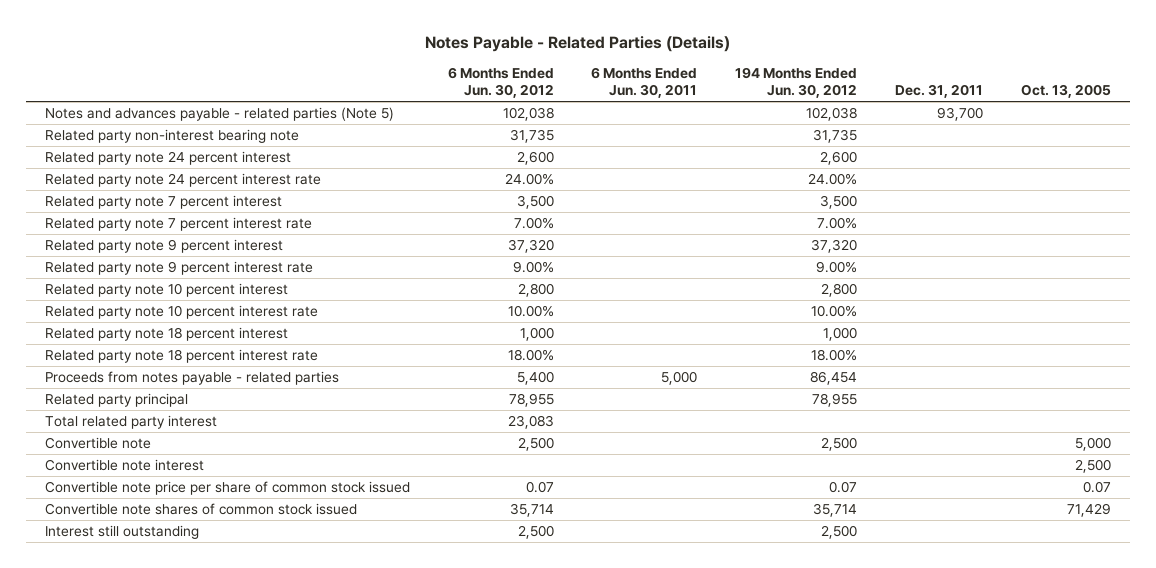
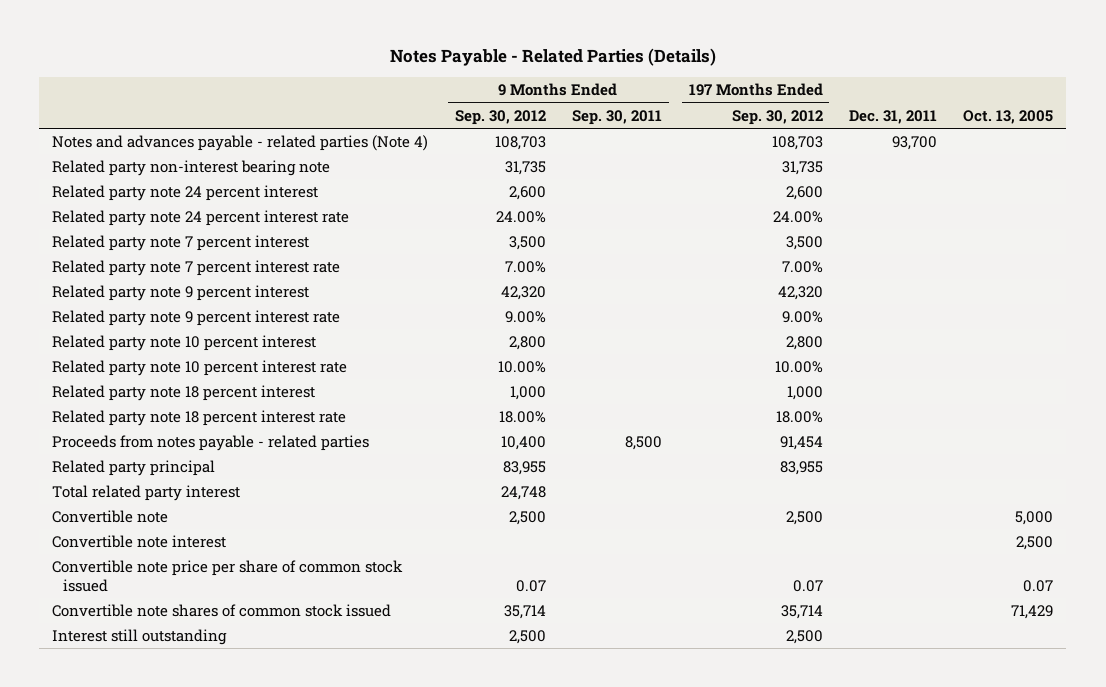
- | 6 Months Ended Jun. 30, 2012 | 6 Months Ended Jun. 30, 2011 | 194 Months Ended Jun. 30, 2012 | Dec. 31, 2011 | Oct. 13, 2005
+ | 9 Months Ended Sep. 30, 2012 | 9 Months Ended Sep. 30, 2011 | 197 Months Ended Sep. 30, 2012 | Dec. 31, 2011 | Oct. 13, 2005
- Notes and advances payable - related parties (Note 5) | 102,038 | | 102,038 | 93,700 |
+ Notes and advances payable - related parties (Note 4) | 108,703 | | 108,703 | 93,700 |

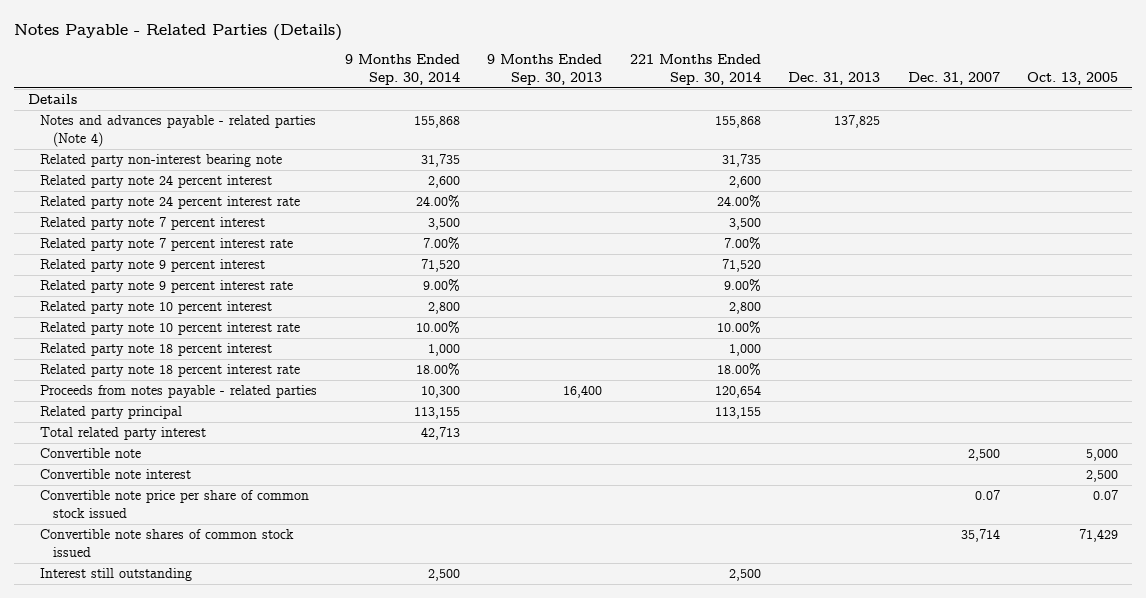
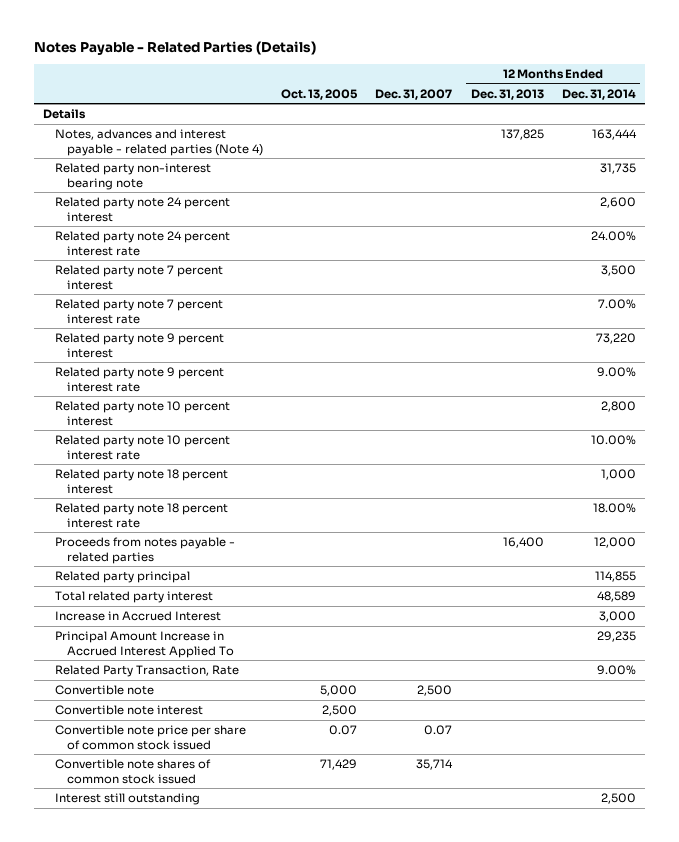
- | 9 Months Ended Sep. 30, 2014 | 9 Months Ended Sep. 30, 2013 | 221 Months Ended Sep. 30, 2014 | Dec. 31, 2013 | Dec. 31, 2007 | Oct. 13, 2005
+ | Oct. 13, 2005 | Dec. 31, 2007 | 12 Months Ended Dec. 31, 2013 | 12 Months Ended Dec. 31, 2014
- Notes and advances payable - related parties (Note 4) | 155,868 | | 155,868 | 137,825 | |
+ Notes, advances and interest payable - related parties (Note 4) | | | 137,825 | 163,444
+ Increase in Accrued Interest | | | | 3,000
+ Principal Amount Increase in Accrued Interest Applied To | | | | 29,235
+ Related Party Transaction, Rate | | | | 9.00%

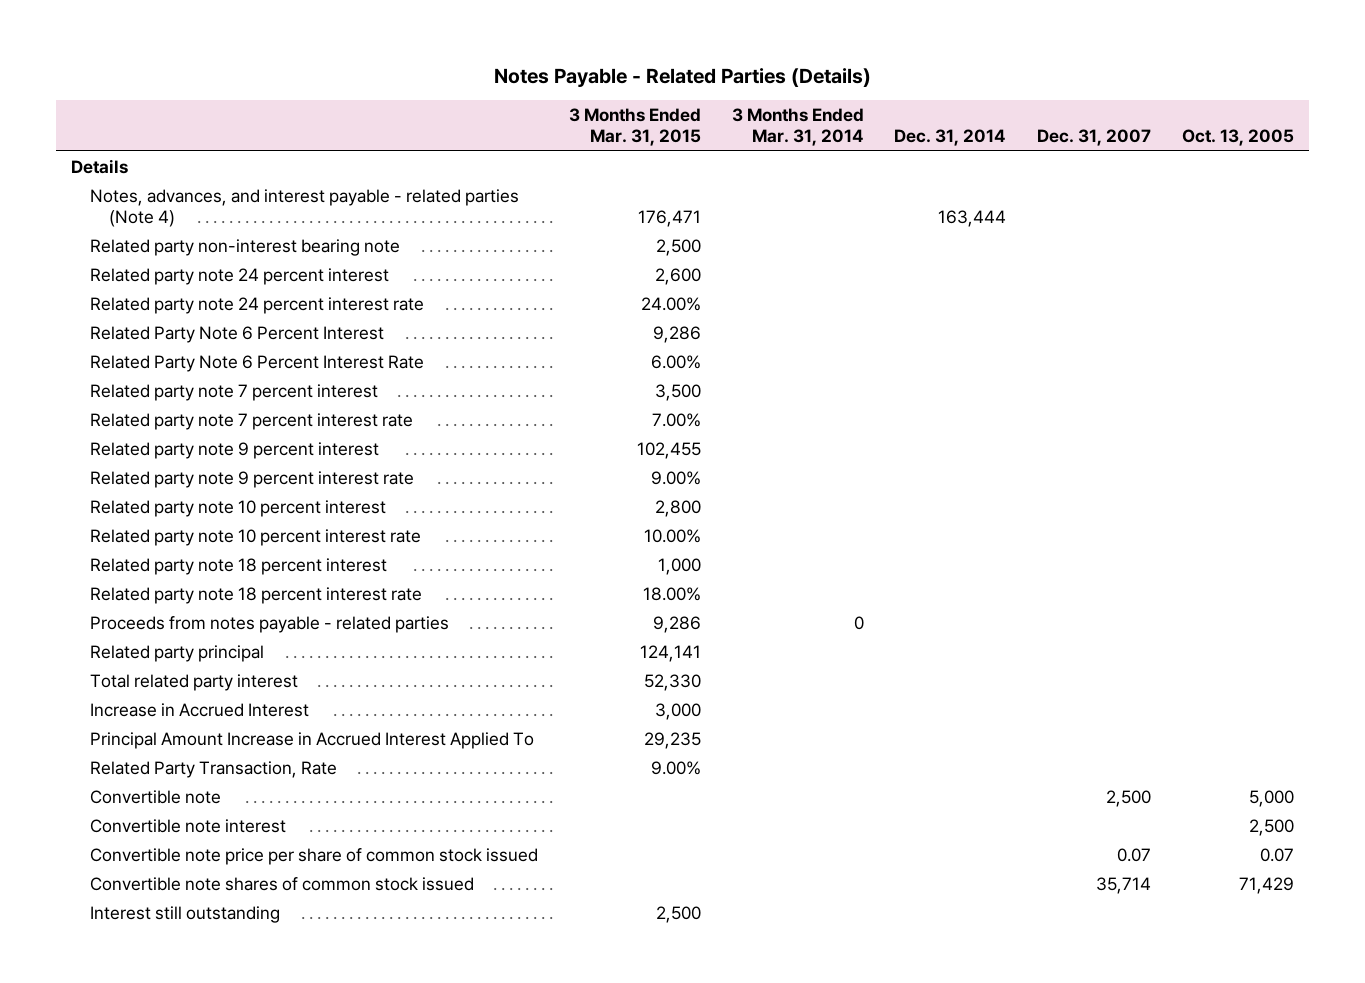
- | Oct. 13, 2005 | Dec. 31, 2007 | 12 Months Ended Dec. 31, 2013 | 12 Months Ended Dec. 31, 2014
+ | 3 Months Ended Mar. 31, 2015 | 3 Months Ended Mar. 31, 2014 | Dec. 31, 2014 | Dec. 31, 2007 | Oct. 13, 2005
- Notes, advances and interest payable - related parties (Note 4) | | | 137,825 | 163,444
+ Notes, advances, and interest payable - related parties (Note 4) | 176,471 | | 163,444 | |
+ Related Party Note 6 Percent Interest | 9,286 | | | |
+ Related Party Note 6 Percent Interest Rate | 6.00% | | | |

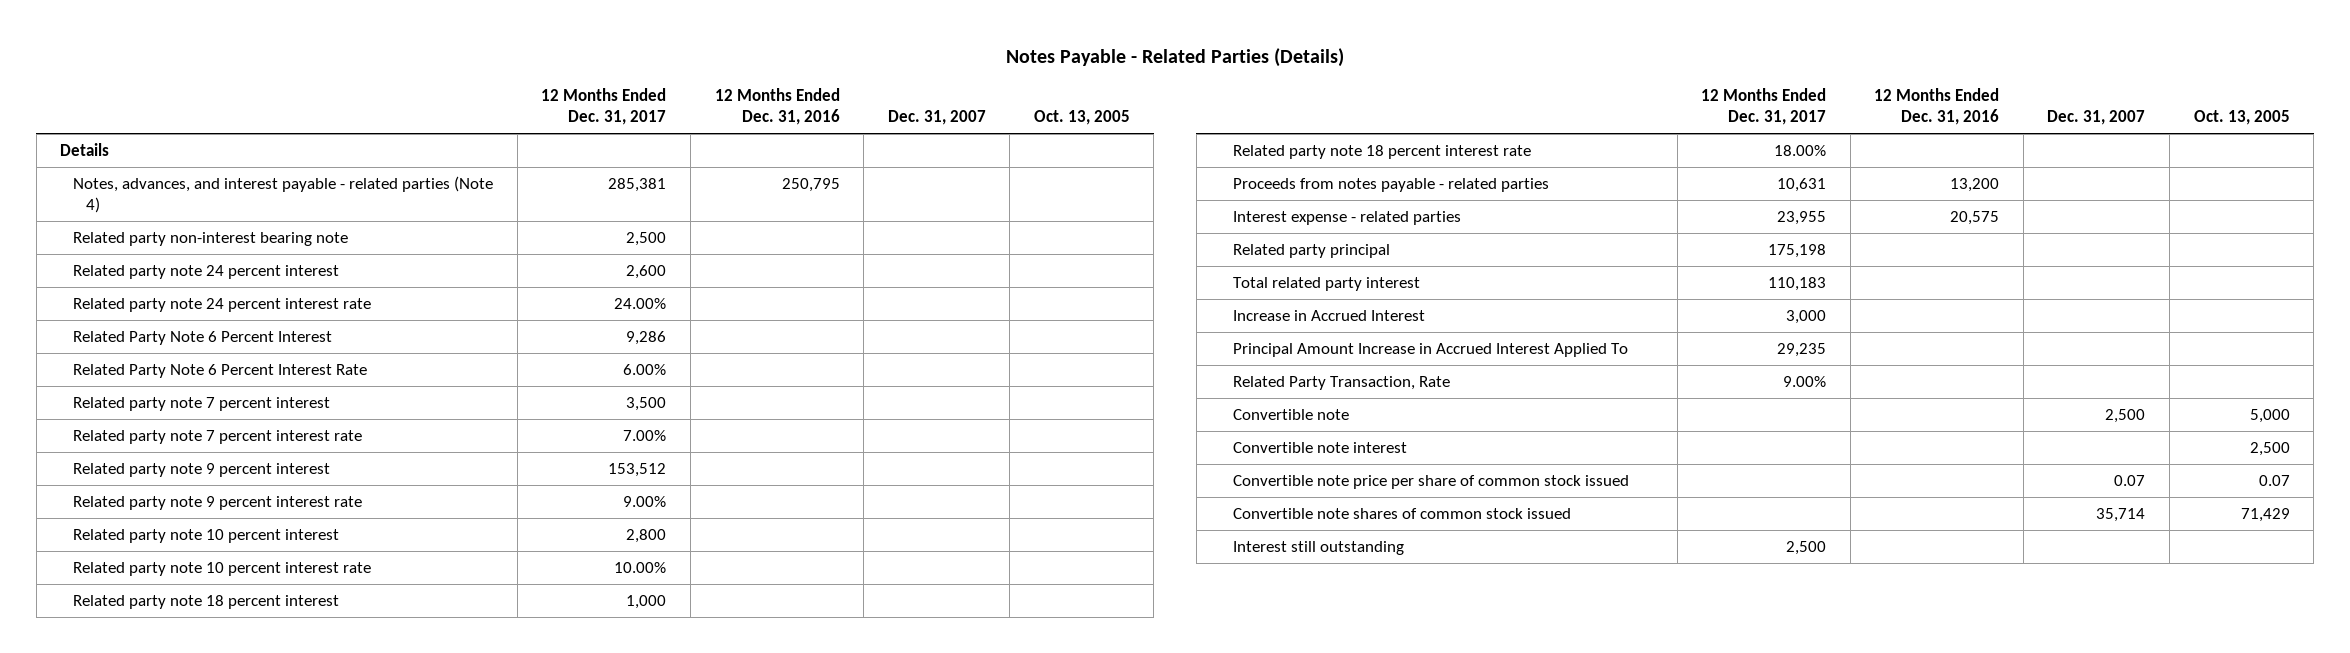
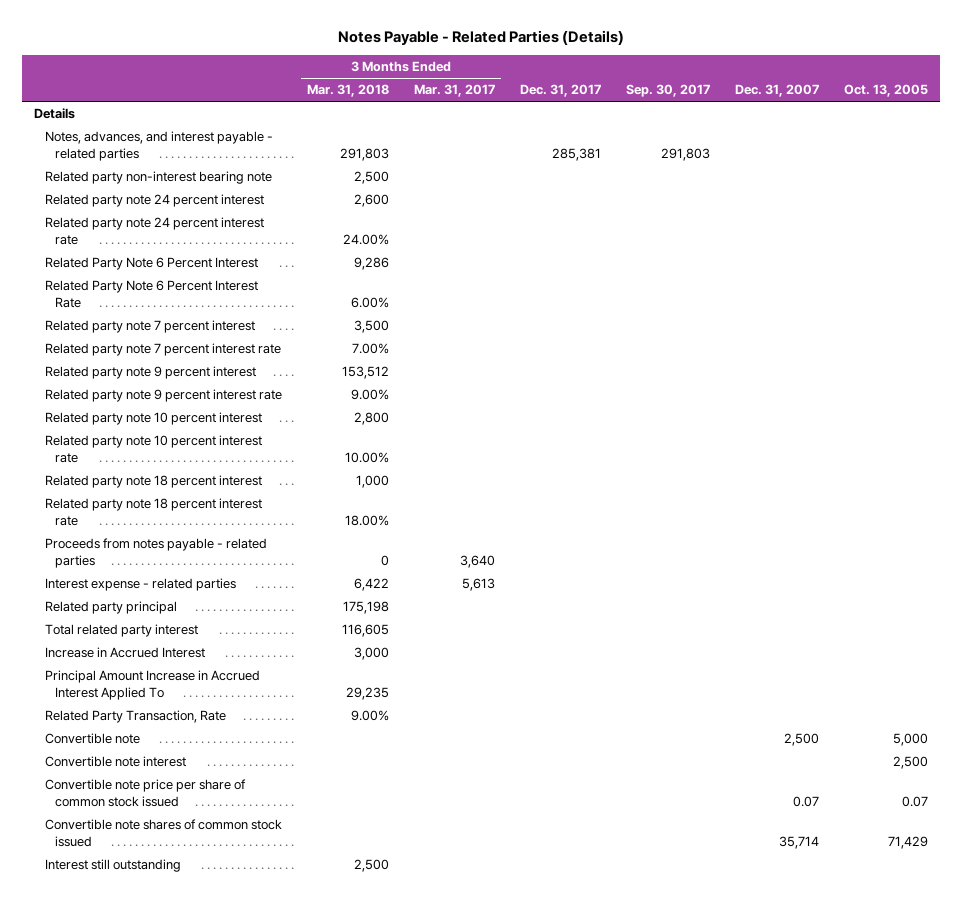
- | 12 Months Ended Dec. 31, 2017 | 12 Months Ended Dec. 31, 2016 | Dec. 31, 2007 | Oct. 13, 2005
+ | 3 Months Ended Mar. 31, 2018 | 3 Months Ended Mar. 31, 2017 | Dec. 31, 2017 | Sep. 30, 2017 | Dec. 31, 2007 | Oct. 13, 2005
- Notes, advances, and interest payable - related parties (Note 4) | 285,381 | 250,795 | |
+ Notes, advances, and interest payable - related parties | 291,803 | | 285,381 | 291,803 | |

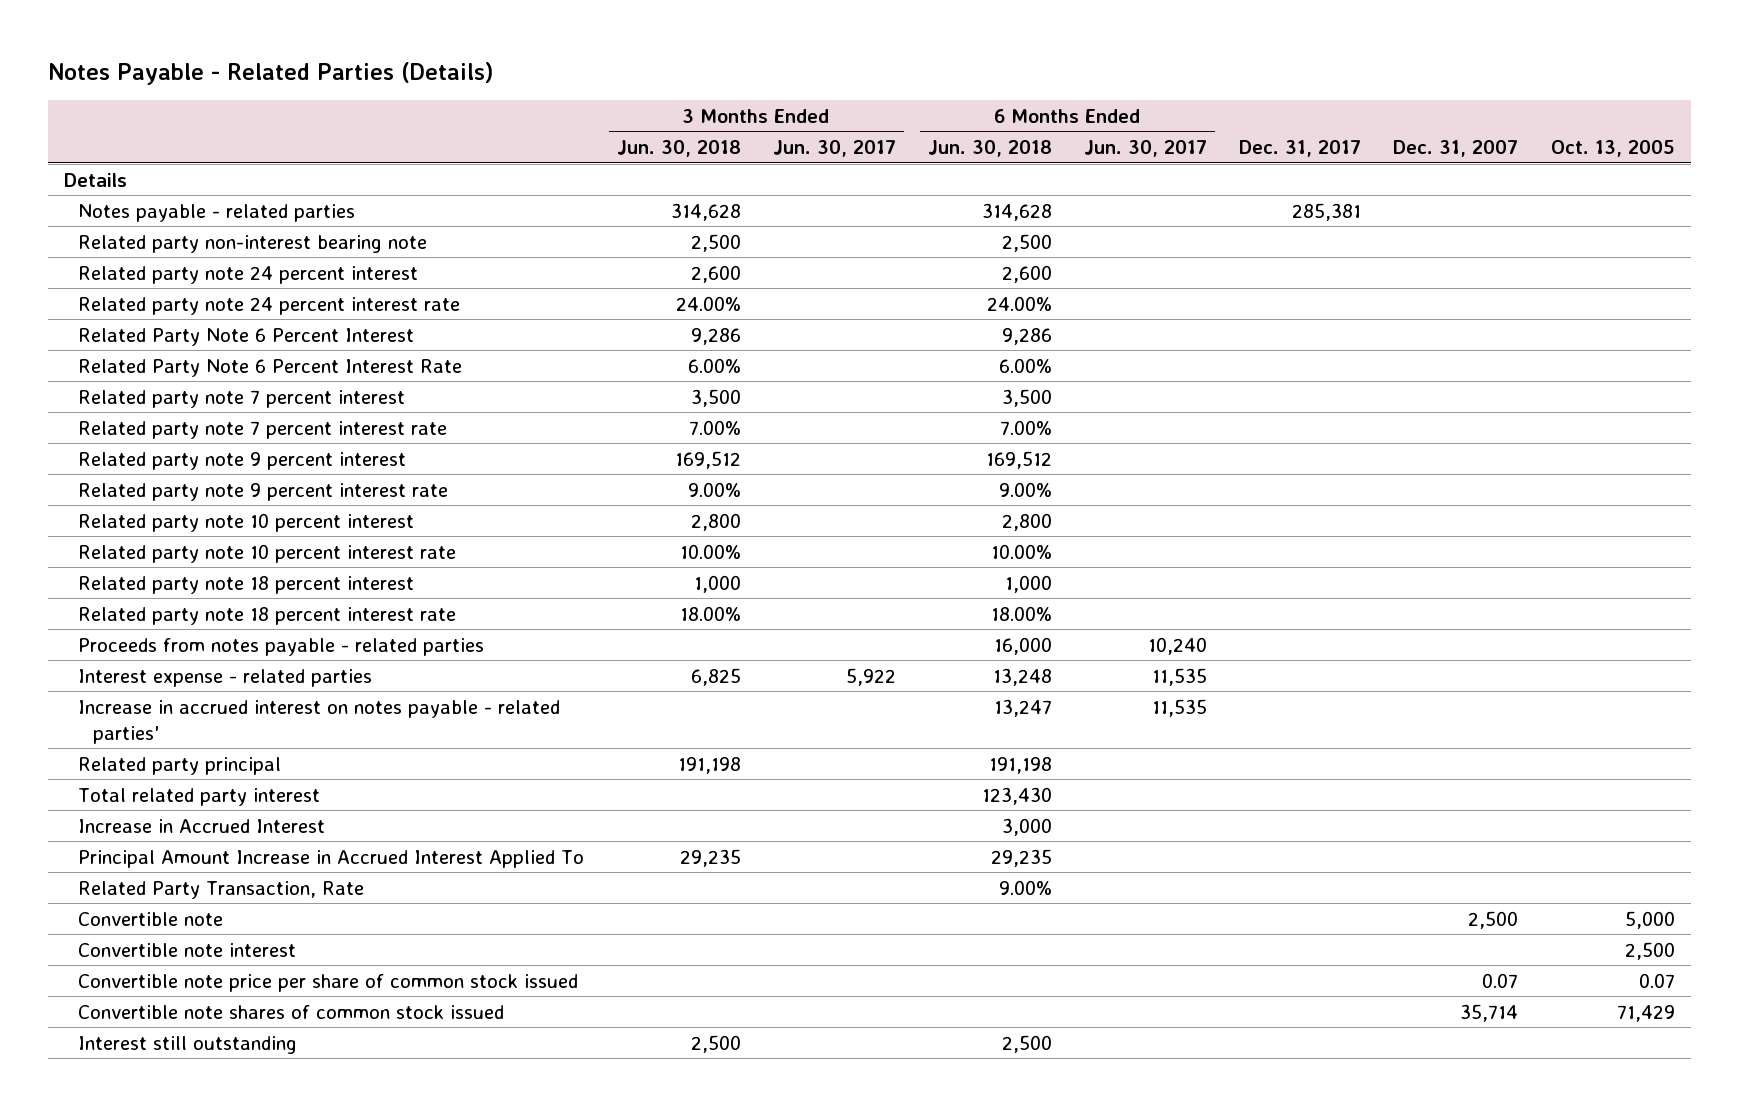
- | 3 Months Ended Mar. 31, 2018 | 3 Months Ended Mar. 31, 2017 | Dec. 31, 2017 | Sep. 30, 2017 | Dec. 31, 2007 | Oct. 13, 2005
+ | 3 Months Ended Jun. 30, 2018 | 3 Months Ended Jun. 30, 2017 | 6 Months Ended Jun. 30, 2018 | 6 Months Ended Jun. 30, 2017 | Dec. 31, 2017 | Dec. 31, 2007 | Oct. 13, 2005
- Notes, advances, and interest payable - related parties | 291,803 | | 285,381 | 291,803 | |
+ Notes payable - related parties | 314,628 | | 314,628 | | 285,381 | |
+ Increase in accrued interest on notes payable - related parties' | | | 13,247 | 11,535 | | |

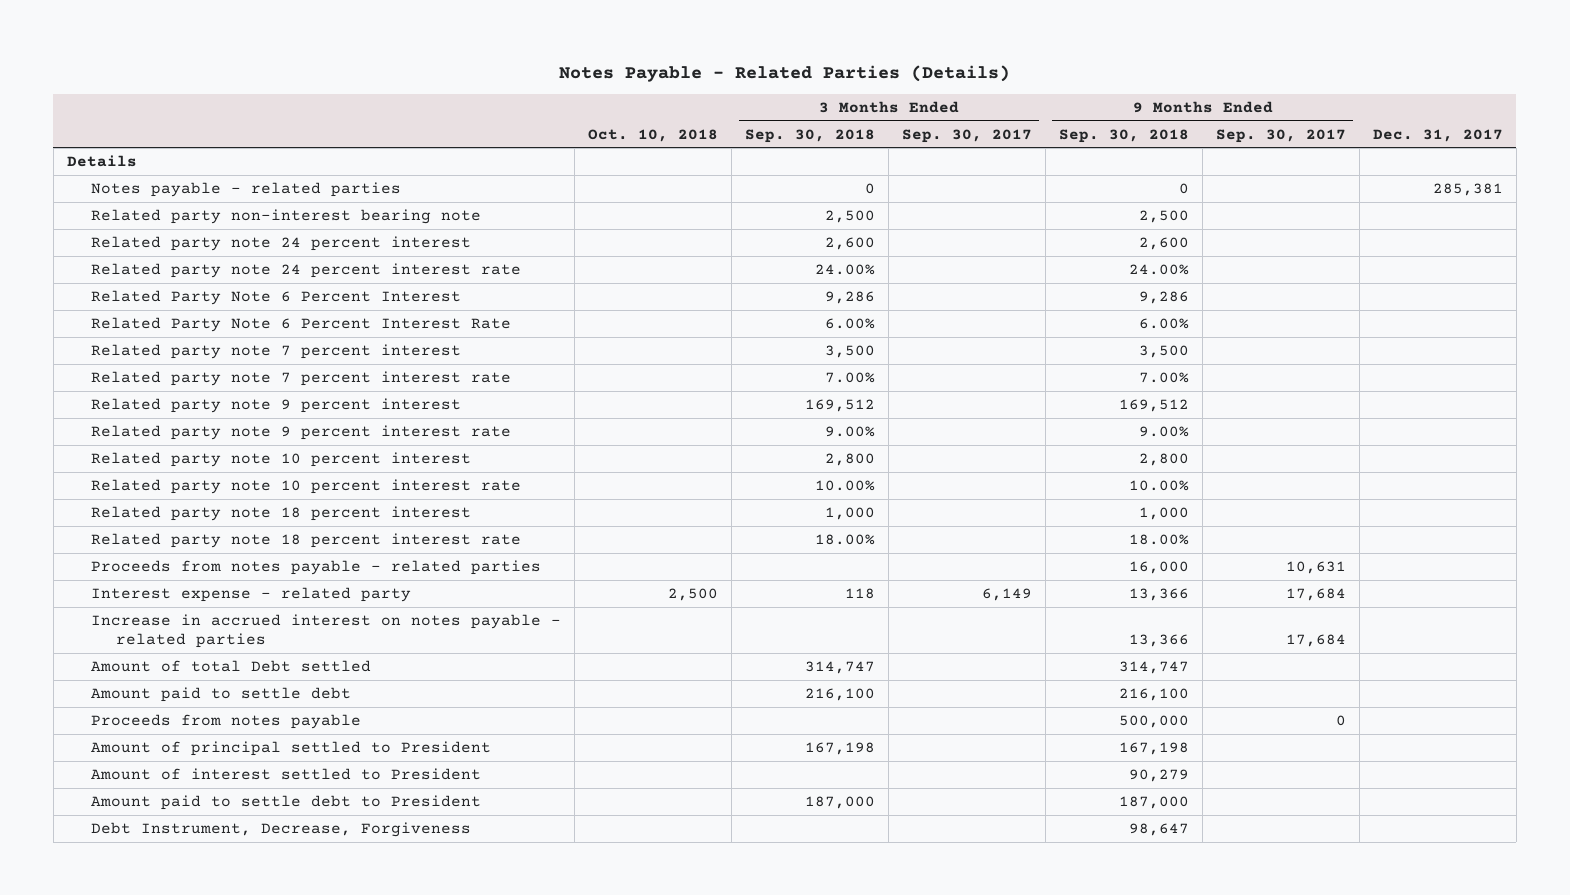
- | 3 Months Ended Jun. 30, 2018 | 3 Months Ended Jun. 30, 2017 | 6 Months Ended Jun. 30, 2018 | 6 Months Ended Jun. 30, 2017 | Dec. 31, 2017 | Dec. 31, 2007 | Oct. 13, 2005
+ | Oct. 10, 2018 | 3 Months Ended Sep. 30, 2018 | 3 Months Ended Sep. 30, 2017 | 9 Months Ended Sep. 30, 2018 | 9 Months Ended Sep. 30, 2017 | Dec. 31, 2017
- Interest expense - related parties | 6,825 | 5,922 | 13,248 | 11,535 | | |
- Increase in accrued interest on notes payable - related parties' | | | 13,247 | 11,535 | | |
- Related party principal | 191,198 | | 191,198 | | | |
- Total related party interest | | | 123,430 | | | |
- Increase in Accrued Interest | | | 3,000 | | | |
- Principal Amount Increase in Accrued Interest Applied To | 29,235 | | 29,235 | | | |
- Related Party Transaction, Rate | | | 9.00% | | | |
- Convertible note | | | | | | 2,500 | 5,000
- Convertible note interest | | | | | | | 2,500
- Convertible note price per share of common stock issued | | | | | | 0.07 | 0.07
- Convertible note shares of common stock issued | | | | | | 35,714 | 71,429
- Interest still outstanding | 2,500 | | 2,500 | | | |
+ Interest expense - related party | 2,500 | 118 | 6,149 | 13,366 | 17,684 |
+ Increase in accrued interest on notes payable - related parties | | | | 13,366 | 17,684 |
+ Amount of total Debt settled | | 314,747 | | 314,747 | |
+ Amount paid to settle debt | | 216,100 | | 216,100 | |
+ Proceeds from notes payable | | | | 500,000 | 0 |
+ Amount of principal settled to President | | 167,198 | | 167,198 | |
+ Amount of interest settled to President | | | | 90,279 | |
+ Amount paid to settle debt to President | | 187,000 | | 187,000 | |
+ Debt Instrument, Decrease, Forgiveness | | | | 98,647 | |

